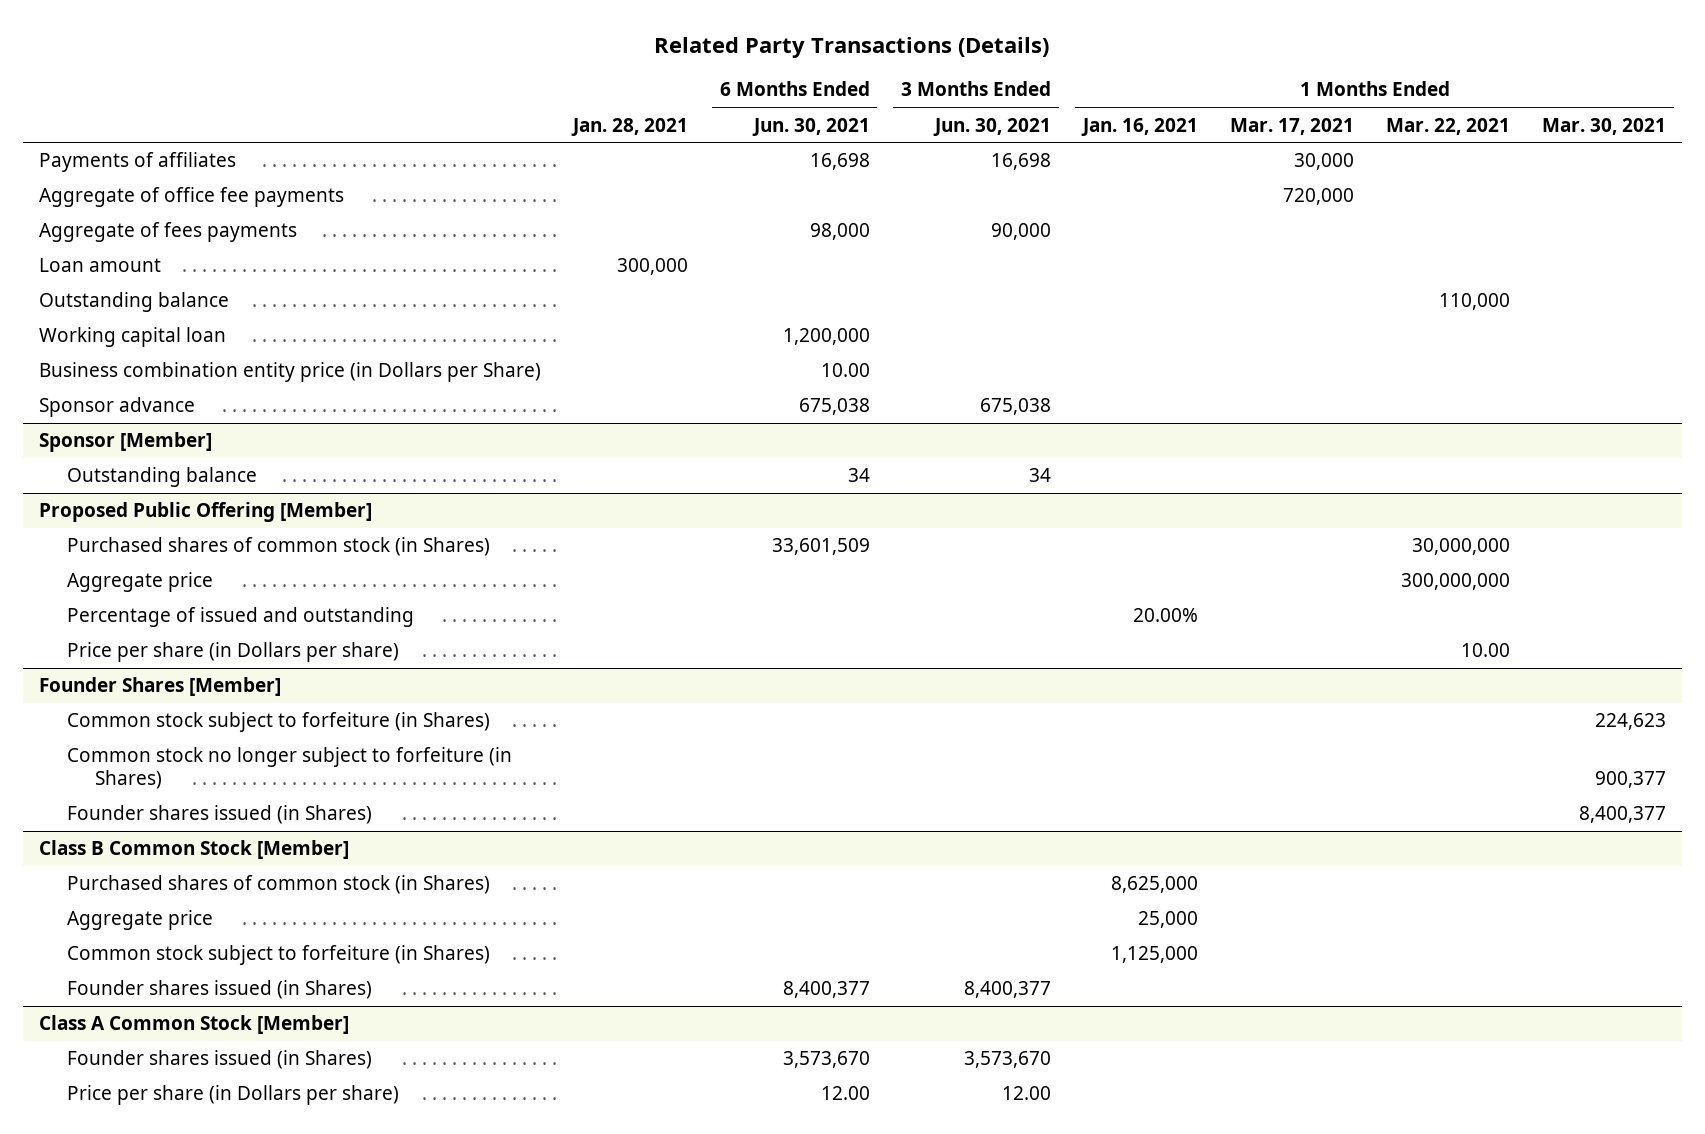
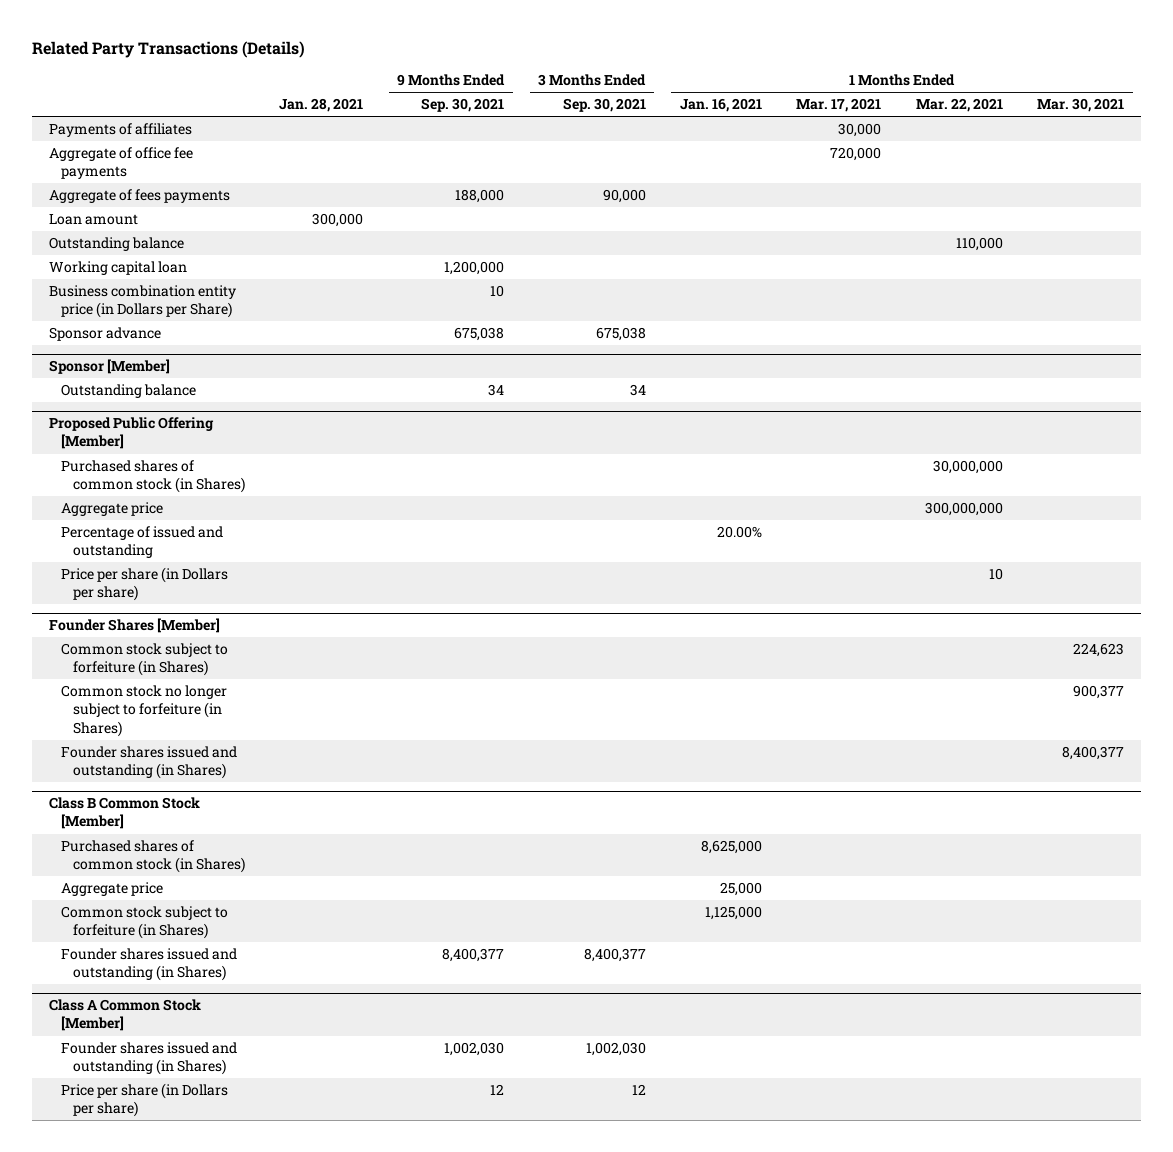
- | Jan. 28, 2021 | 6 Months Ended Jun. 30, 2021 | 3 Months Ended Jun. 30, 2021 | 1 Months Ended Jan. 16, 2021 | 1 Months Ended Mar. 17, 2021 | 1 Months Ended Mar. 22, 2021 | 1 Months Ended Mar. 30, 2021
+ | Jan. 28, 2021 | 9 Months Ended Sep. 30, 2021 | 3 Months Ended Sep. 30, 2021 | 1 Months Ended Jan. 16, 2021 | 1 Months Ended Mar. 17, 2021 | 1 Months Ended Mar. 22, 2021 | 1 Months Ended Mar. 30, 2021
@ Proposed Public Offering [Member]
- Price per share (in Dollars per share) | | | | | | 10.00 |
+ Price per share (in Dollars per share) | | | | | | 10 |
@ Founder Shares [Member]
- Founder shares issued (in Shares) | | | | | | | 8,400,377
+ Founder shares issued and outstanding (in Shares) | | | | | | | 8,400,377
@ Class B Common Stock [Member]
- Founder shares issued (in Shares) | | 8,400,377 | 8,400,377 | | | |
+ Founder shares issued and outstanding (in Shares) | | 8,400,377 | 8,400,377 | | | |
@ Class A Common Stock [Member]
- Founder shares issued (in Shares) | | 3,573,670 | 3,573,670 | | | |
+ Founder shares issued and outstanding (in Shares) | | 1,002,030 | 1,002,030 | | | |

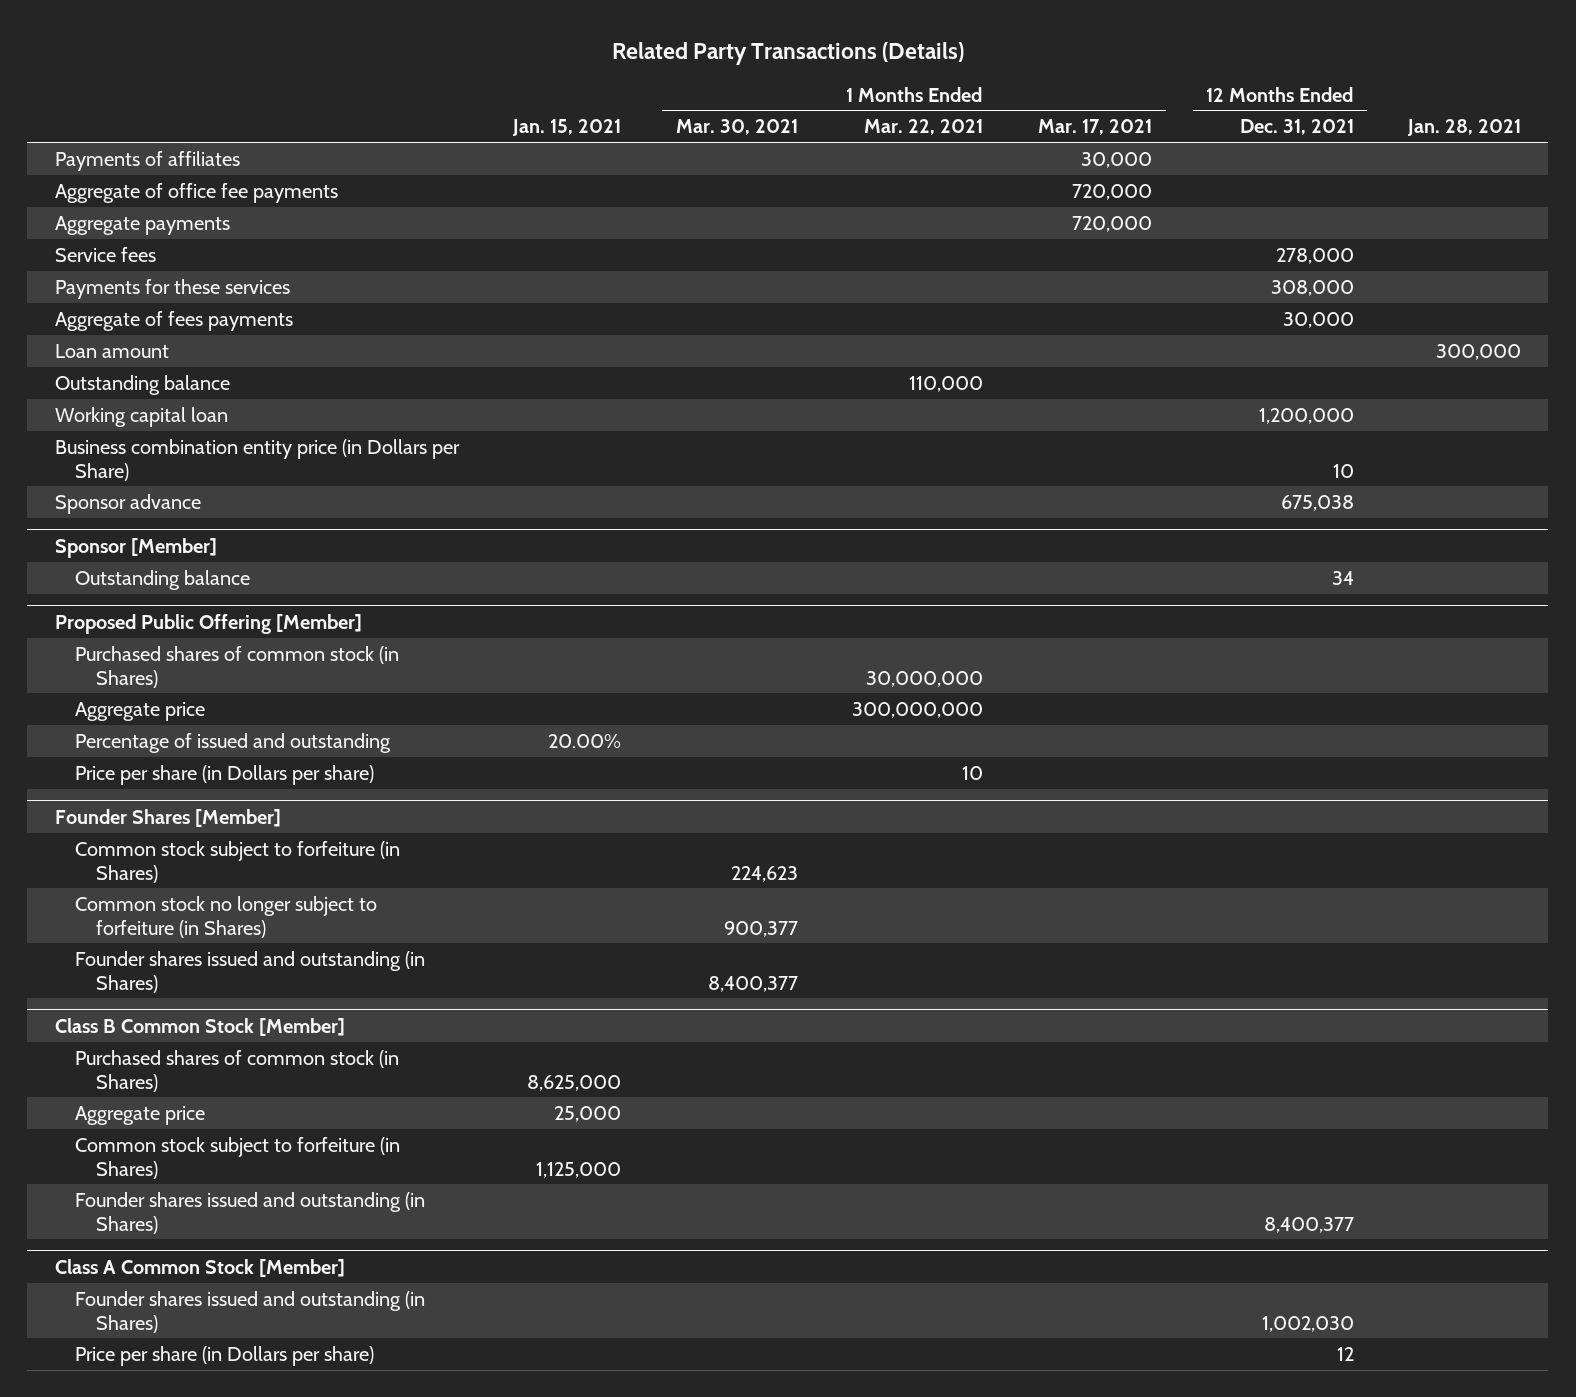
- | Jan. 28, 2021 | 9 Months Ended Sep. 30, 2021 | 3 Months Ended Sep. 30, 2021 | 1 Months Ended Jan. 16, 2021 | 1 Months Ended Mar. 17, 2021 | 1 Months Ended Mar. 22, 2021 | 1 Months Ended Mar. 30, 2021
+ | Jan. 15, 2021 | 1 Months Ended Mar. 30, 2021 | 1 Months Ended Mar. 22, 2021 | 1 Months Ended Mar. 17, 2021 | 12 Months Ended Dec. 31, 2021 | Jan. 28, 2021
+ Aggregate payments | | | | 720,000 | |
+ Service fees | | | | | 278,000 |
+ Payments for these services | | | | | 308,000 |

